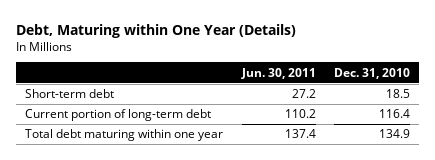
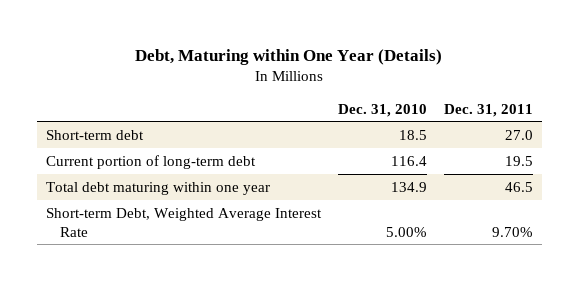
- | Jun. 30, 2011 | Dec. 31, 2010
+ | Dec. 31, 2010 | Dec. 31, 2011
+ Short-term Debt, Weighted Average Interest Rate | 5.00% | 9.70%

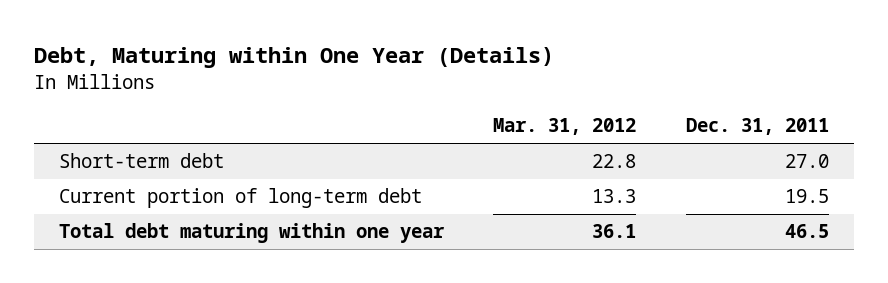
- | Dec. 31, 2010 | Dec. 31, 2011
+ | Mar. 31, 2012 | Dec. 31, 2011
- Short-term Debt, Weighted Average Interest Rate | 5.00% | 9.70%

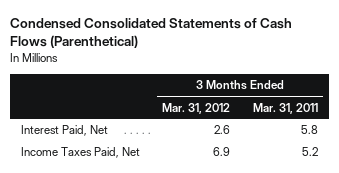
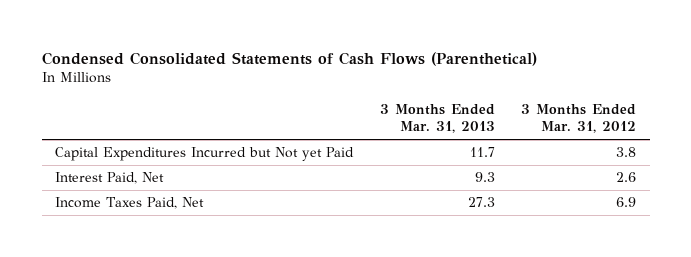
- | 3 Months Ended Mar. 31, 2012 | 3 Months Ended Mar. 31, 2011
+ | 3 Months Ended Mar. 31, 2013 | 3 Months Ended Mar. 31, 2012
+ Capital Expenditures Incurred but Not yet Paid | 11.7 | 3.8

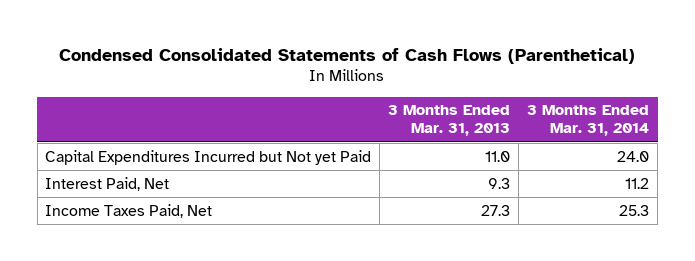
- | 3 Months Ended Mar. 31, 2013 | 3 Months Ended Mar. 31, 2012
+ | 3 Months Ended Mar. 31, 2013 | 3 Months Ended Mar. 31, 2014
- Capital Expenditures Incurred but Not yet Paid | 11.7 | 3.8
+ Capital Expenditures Incurred but Not yet Paid | 11.0 | 24.0

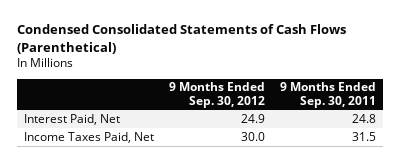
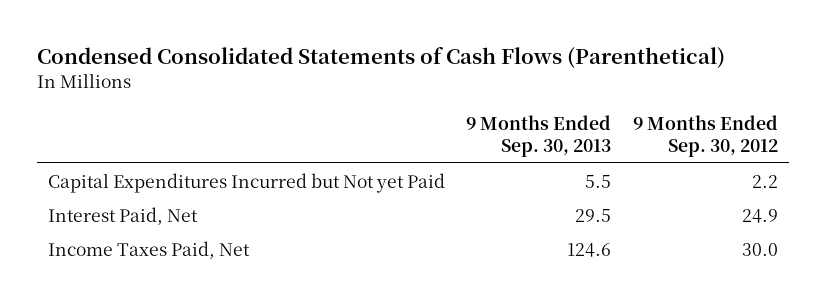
- | 9 Months Ended Sep. 30, 2012 | 9 Months Ended Sep. 30, 2011
+ | 9 Months Ended Sep. 30, 2013 | 9 Months Ended Sep. 30, 2012
+ Capital Expenditures Incurred but Not yet Paid | 5.5 | 2.2

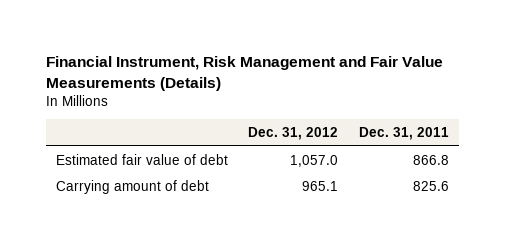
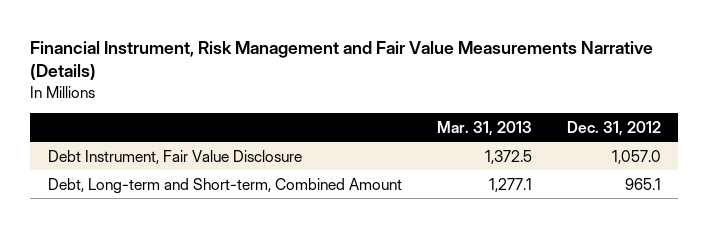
- Financial Instrument, Risk Management and Fair Value Measurements (Details)
+ Financial Instrument, Risk Management and Fair Value Measurements Narrative (Details)
- | Dec. 31, 2012 | Dec. 31, 2011
+ | Mar. 31, 2013 | Dec. 31, 2012
- Estimated fair value of debt | 1,057.0 | 866.8
- Carrying amount of debt | 965.1 | 825.6
+ Debt Instrument, Fair Value Disclosure | 1,372.5 | 1,057.0
+ Debt, Long-term and Short-term, Combined Amount | 1,277.1 | 965.1

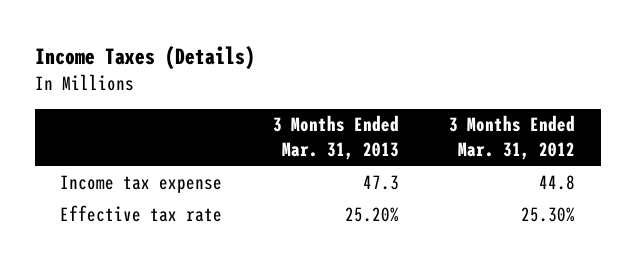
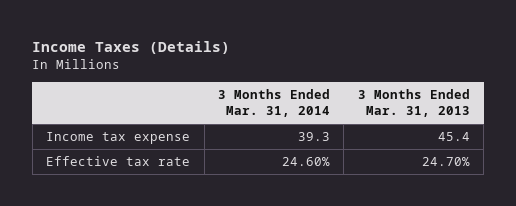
- | 3 Months Ended Mar. 31, 2013 | 3 Months Ended Mar. 31, 2012
+ | 3 Months Ended Mar. 31, 2014 | 3 Months Ended Mar. 31, 2013
- Income tax expense | 47.3 | 44.8
- Effective tax rate | 25.20% | 25.30%
+ Income tax expense | 39.3 | 45.4
+ Effective tax rate | 24.60% | 24.70%

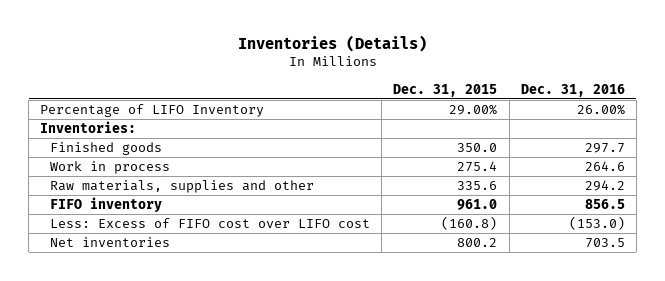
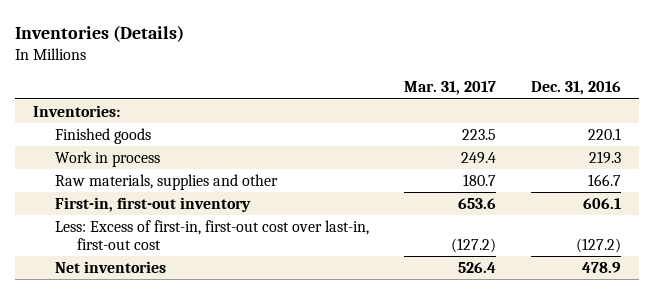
- | Dec. 31, 2015 | Dec. 31, 2016
+ | Mar. 31, 2017 | Dec. 31, 2016
- Percentage of LIFO Inventory | 29.00% | 26.00%
- Finished goods | 350.0 | 297.7
- Work in process | 275.4 | 264.6
- Raw materials, supplies and other | 335.6 | 294.2
- FIFO inventory | 961.0 | 856.5
- Less: Excess of FIFO cost over LIFO cost | (160.8) | (153.0)
- Net inventories | 800.2 | 703.5
+ Finished goods | 223.5 | 220.1
+ Work in process | 249.4 | 219.3
+ Raw materials, supplies and other | 180.7 | 166.7
+ First-in, first-out inventory | 653.6 | 606.1
+ Less: Excess of first-in, first-out cost over last-in, first-out cost | (127.2) | (127.2)
+ Net inventories | 526.4 | 478.9

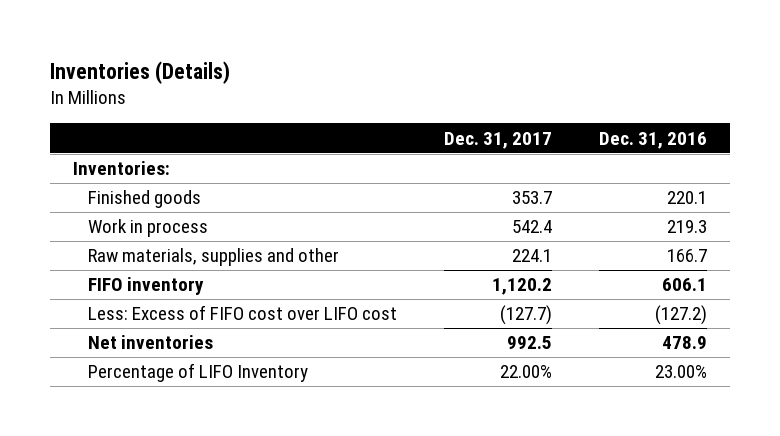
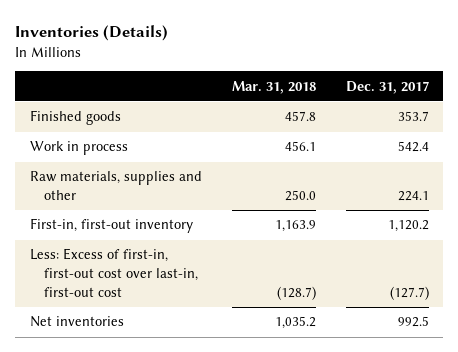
- | Dec. 31, 2017 | Dec. 31, 2016
+ | Mar. 31, 2018 | Dec. 31, 2017
- Inventories:
- FIFO inventory | 1,120.2 | 606.1
- Less: Excess of FIFO cost over LIFO cost | (127.7) | (127.2)
+ First-in, first-out inventory | 1,163.9 | 1,120.2
+ Less: Excess of first-in, first-out cost over last-in, first-out cost | (128.7) | (127.7)
- Percentage of LIFO Inventory | 22.00% | 23.00%

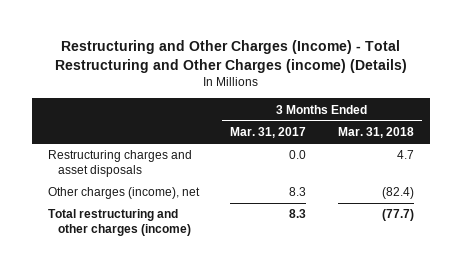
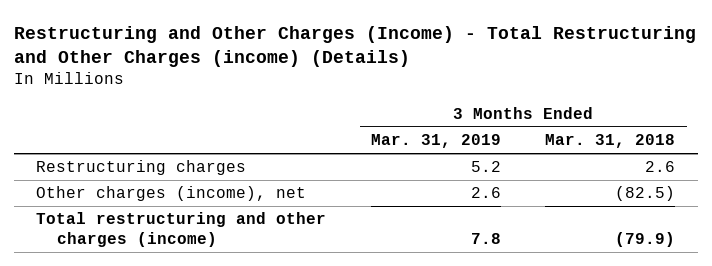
- | 3 Months Ended Mar. 31, 2017 | 3 Months Ended Mar. 31, 2018
+ | 3 Months Ended Mar. 31, 2019 | 3 Months Ended Mar. 31, 2018
- Restructuring charges and asset disposals | 0.0 | 4.7
- Other charges (income), net | 8.3 | (82.4)
- Total restructuring and other charges (income) | 8.3 | (77.7)
+ Restructuring charges | 5.2 | 2.6
+ Other charges (income), net | 2.6 | (82.5)
+ Total restructuring and other charges (income) | 7.8 | (79.9)

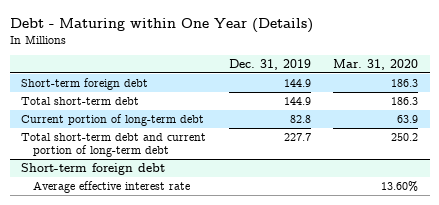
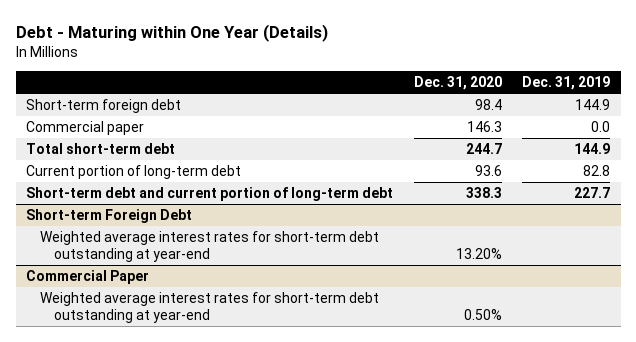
- | Dec. 31, 2019 | Mar. 31, 2020
+ | Dec. 31, 2020 | Dec. 31, 2019
+ Commercial paper | 146.3 | 0.0
- Total short-term debt and current portion of long-term debt | 227.7 | 250.2
- Short-term foreign debt
- Average effective interest rate | | 13.60%
+ Short-term debt and current portion of long-term debt | 338.3 | 227.7
+ Short-term Foreign Debt
+ Weighted average interest rates for short-term debt outstanding at year-end | 13.20% |
+ Commercial Paper
+ Weighted average interest rates for short-term debt outstanding at year-end | 0.50% |

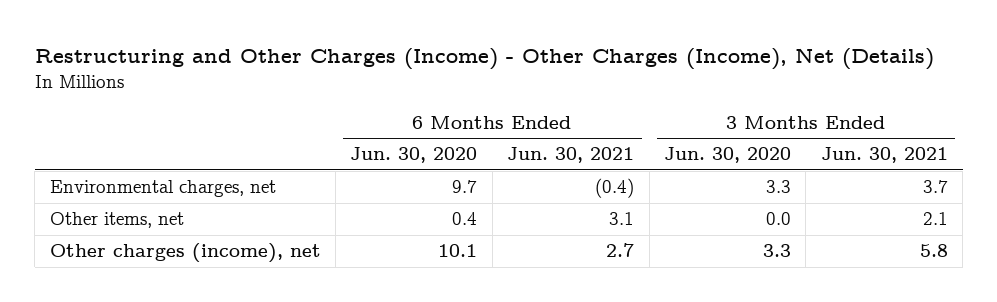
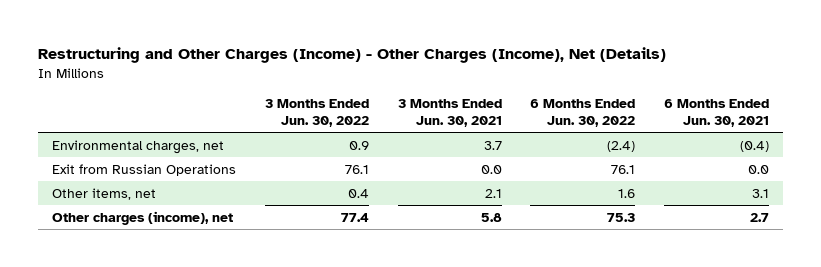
- | 6 Months Ended Jun. 30, 2020 | 6 Months Ended Jun. 30, 2021 | 3 Months Ended Jun. 30, 2020 | 3 Months Ended Jun. 30, 2021
+ | 3 Months Ended Jun. 30, 2022 | 3 Months Ended Jun. 30, 2021 | 6 Months Ended Jun. 30, 2022 | 6 Months Ended Jun. 30, 2021
+ Exit from Russian Operations | 76.1 | 0.0 | 76.1 | 0.0

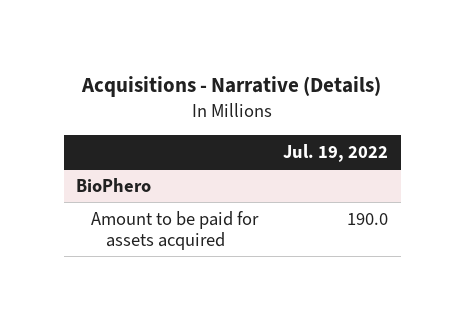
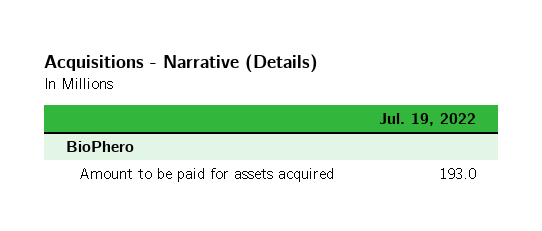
@ BioPhero
- Amount to be paid for assets acquired | 190.0
+ Amount to be paid for assets acquired | 193.0

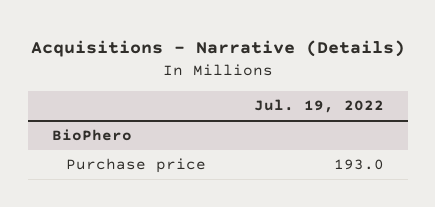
@ BioPhero
- Amount to be paid for assets acquired | 193.0
+ Purchase price | 193.0

